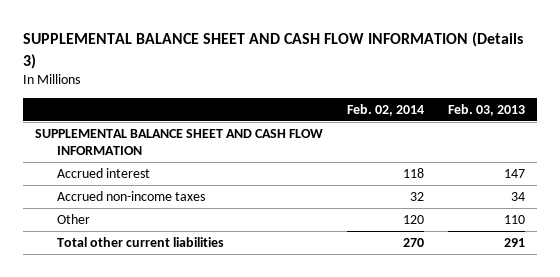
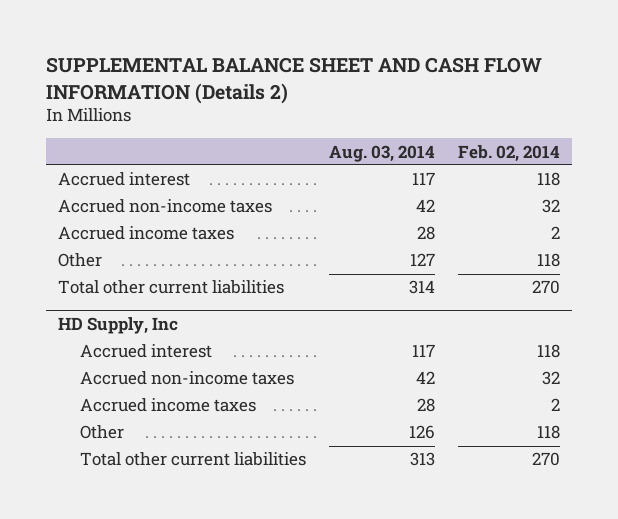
- SUPPLEMENTAL BALANCE SHEET AND CASH FLOW INFORMATION (Details 3)
+ SUPPLEMENTAL BALANCE SHEET AND CASH FLOW INFORMATION (Details 2)
- | Feb. 02, 2014 | Feb. 03, 2013
+ | Aug. 03, 2014 | Feb. 02, 2014
- SUPPLEMENTAL BALANCE SHEET AND CASH FLOW INFORMATION
- Other | 120 | 110
+ Accrued income taxes | 28 | 2
+ Other | 127 | 118
+ HD Supply, Inc
+ Accrued interest | 117 | 118
+ Accrued non-income taxes | 42 | 32
+ Accrued income taxes | 28 | 2
+ Other | 126 | 118
+ Total other current liabilities | 313 | 270

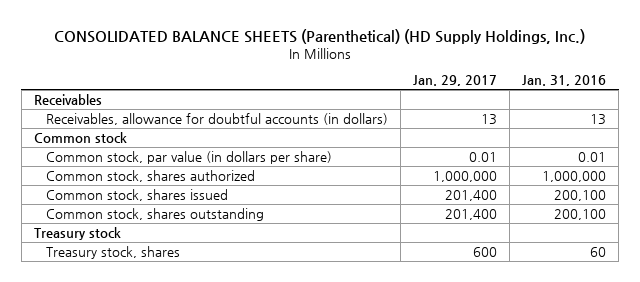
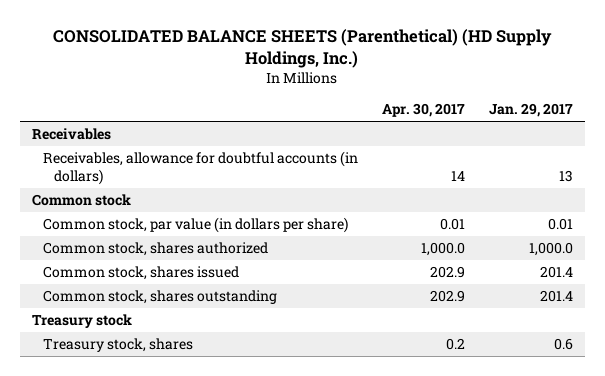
- | Jan. 29, 2017 | Jan. 31, 2016
+ | Apr. 30, 2017 | Jan. 29, 2017
- Common stock, shares authorized | 1,000,000 | 1,000,000
- Common stock, shares issued | 201,400 | 200,100
- Common stock, shares outstanding | 201,400 | 200,100
+ Common stock, shares authorized | 1,000.0 | 1,000.0
+ Common stock, shares issued | 202.9 | 201.4
+ Common stock, shares outstanding | 202.9 | 201.4
- Treasury stock, shares | 600 | 60
+ Treasury stock, shares | 0.2 | 0.6

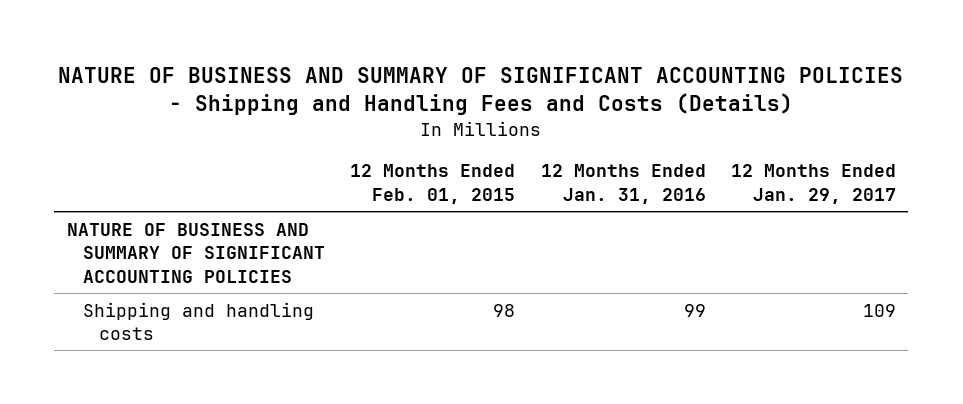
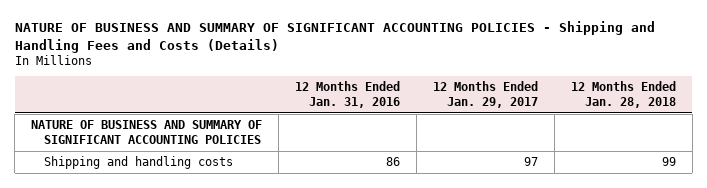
- | 12 Months Ended Feb. 01, 2015 | 12 Months Ended Jan. 31, 2016 | 12 Months Ended Jan. 29, 2017
+ | 12 Months Ended Jan. 31, 2016 | 12 Months Ended Jan. 29, 2017 | 12 Months Ended Jan. 28, 2018
- Shipping and handling costs | 98 | 99 | 109
+ Shipping and handling costs | 86 | 97 | 99

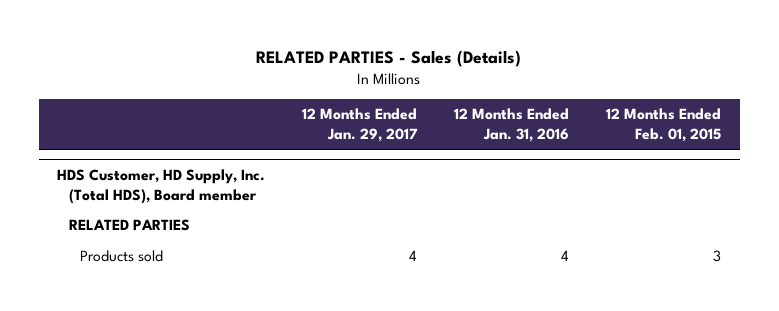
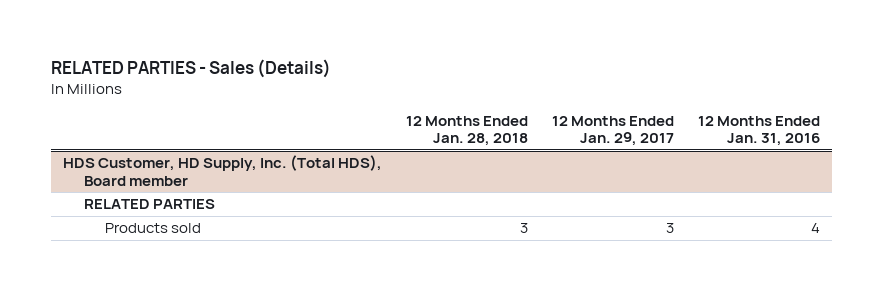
- | 12 Months Ended Jan. 29, 2017 | 12 Months Ended Jan. 31, 2016 | 12 Months Ended Feb. 01, 2015
+ | 12 Months Ended Jan. 28, 2018 | 12 Months Ended Jan. 29, 2017 | 12 Months Ended Jan. 31, 2016
@ HDS Customer, HD Supply, Inc. (Total HDS), Board member
- Products sold | 4 | 4 | 3
+ Products sold | 3 | 3 | 4

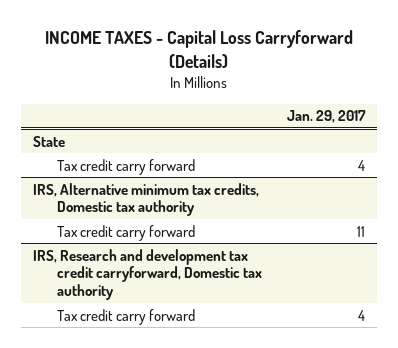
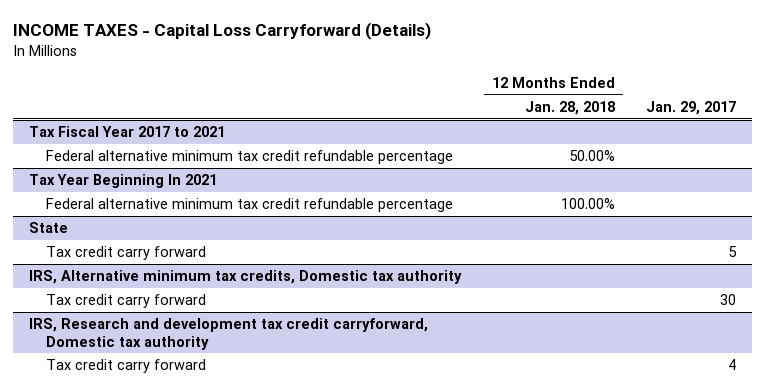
- | Jan. 29, 2017
+ | 12 Months Ended Jan. 28, 2018 | Jan. 29, 2017
+ Tax Fiscal Year 2017 to 2021
+ Federal alternative minimum tax credit refundable percentage | 50.00% |
+ Tax Year Beginning In 2021
+ Federal alternative minimum tax credit refundable percentage | 100.00% |
@ State
- Tax credit carry forward | 4
+ Tax credit carry forward | | 5
@ IRS, Alternative minimum tax credits, Domestic tax authority
- Tax credit carry forward | 11
+ Tax credit carry forward | | 30

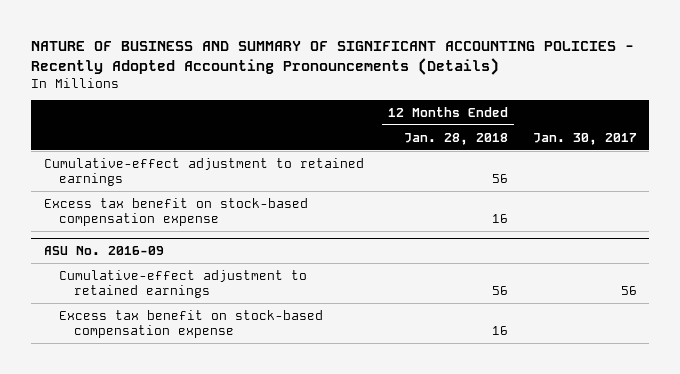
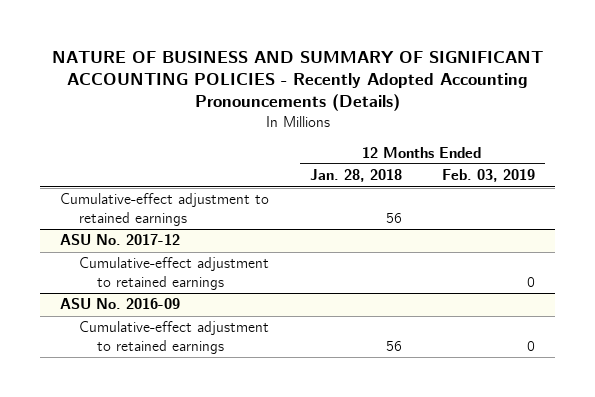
- | 12 Months Ended Jan. 28, 2018 | Jan. 30, 2017
+ | 12 Months Ended Jan. 28, 2018 | 12 Months Ended Feb. 03, 2019
- Excess tax benefit on stock-based compensation expense | 16 |
+ ASU No. 2017-12
+ Cumulative-effect adjustment to retained earnings | | 0
@ ASU No. 2016-09
- Excess tax benefit on stock-based compensation expense | 16 |

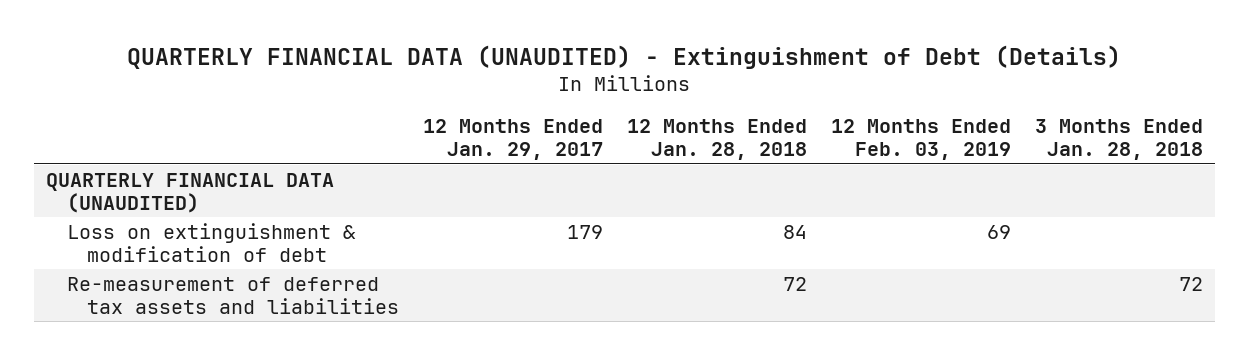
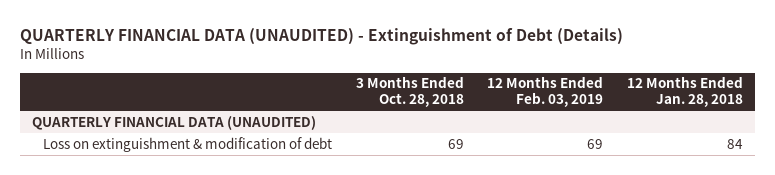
- | 12 Months Ended Jan. 29, 2017 | 12 Months Ended Jan. 28, 2018 | 12 Months Ended Feb. 03, 2019 | 3 Months Ended Jan. 28, 2018
+ | 3 Months Ended Oct. 28, 2018 | 12 Months Ended Feb. 03, 2019 | 12 Months Ended Jan. 28, 2018
- Re-measurement of deferred tax assets and liabilities | | 72 | | 72

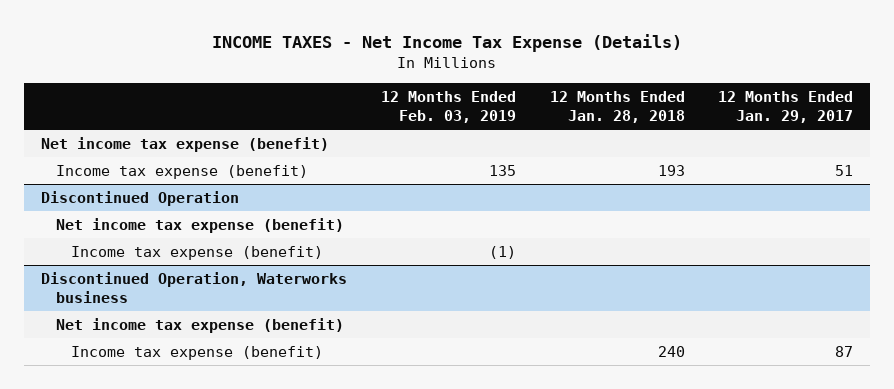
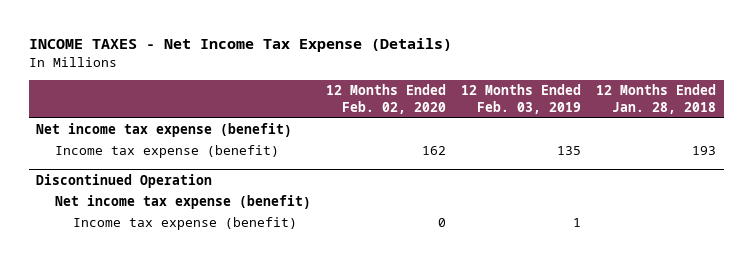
- | 12 Months Ended Feb. 03, 2019 | 12 Months Ended Jan. 28, 2018 | 12 Months Ended Jan. 29, 2017
+ | 12 Months Ended Feb. 02, 2020 | 12 Months Ended Feb. 03, 2019 | 12 Months Ended Jan. 28, 2018
@ Discontinued Operation
- Income tax expense (benefit) | (1) | |
- Discontinued Operation, Waterworks business
- Net income tax expense (benefit)
- Income tax expense (benefit) | | 240 | 87
@ Discontinued Operation
+ Income tax expense (benefit) | 0 | 1 |

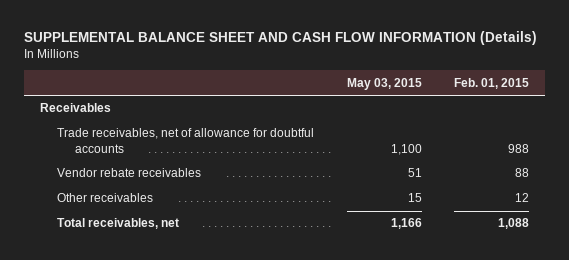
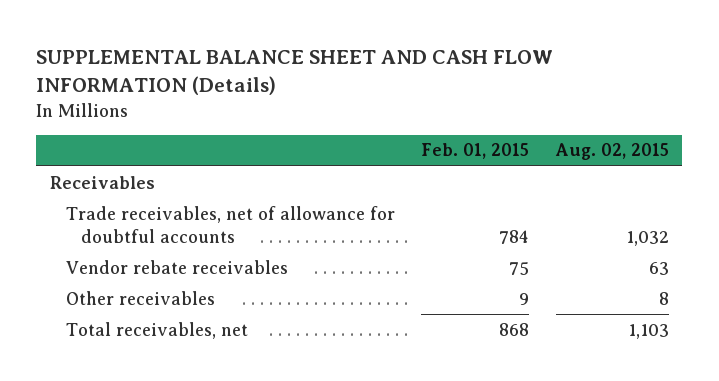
- | May 03, 2015 | Feb. 01, 2015
+ | Feb. 01, 2015 | Aug. 02, 2015
- Trade receivables, net of allowance for doubtful accounts | 1,100 | 988
- Vendor rebate receivables | 51 | 88
- Other receivables | 15 | 12
- Total receivables, net | 1,166 | 1,088
+ Trade receivables, net of allowance for doubtful accounts | 784 | 1,032
+ Vendor rebate receivables | 75 | 63
+ Other receivables | 9 | 8
+ Total receivables, net | 868 | 1,103

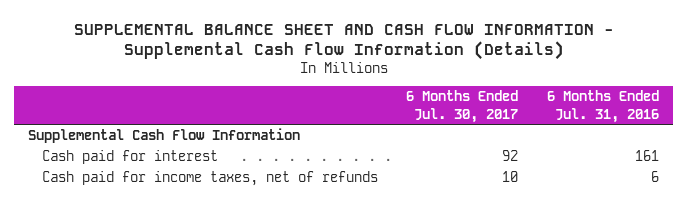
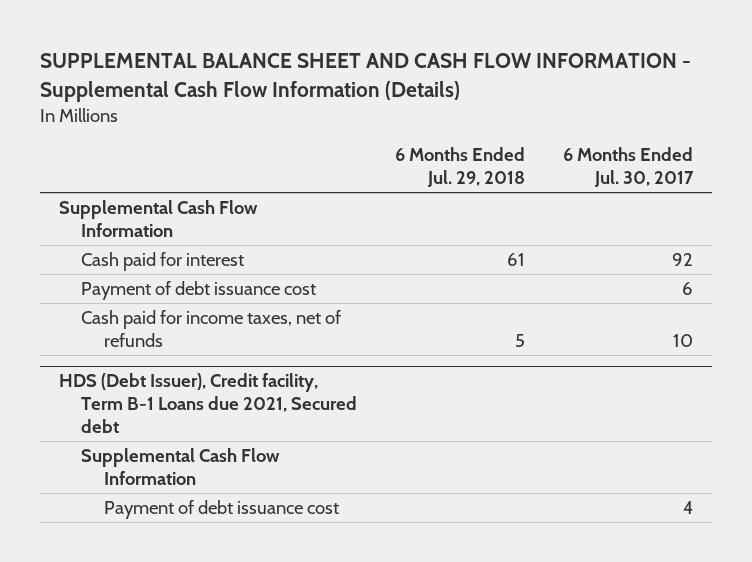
- | 6 Months Ended Jul. 30, 2017 | 6 Months Ended Jul. 31, 2016
+ | 6 Months Ended Jul. 29, 2018 | 6 Months Ended Jul. 30, 2017
+ Payment of debt issuance cost | | 6
+ HDS (Debt Issuer), Credit facility, Term B-1 Loans due 2021, Secured debt
+ Supplemental Cash Flow Information
+ Payment of debt issuance cost | | 4

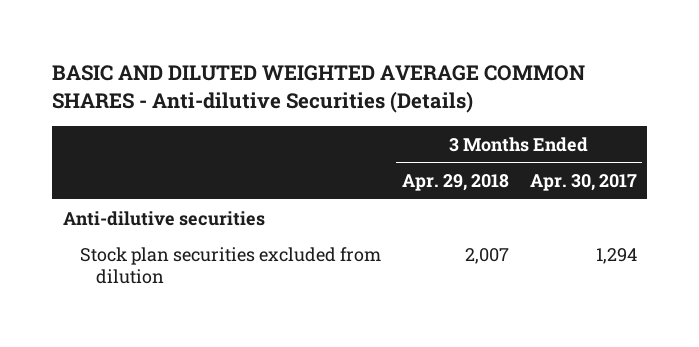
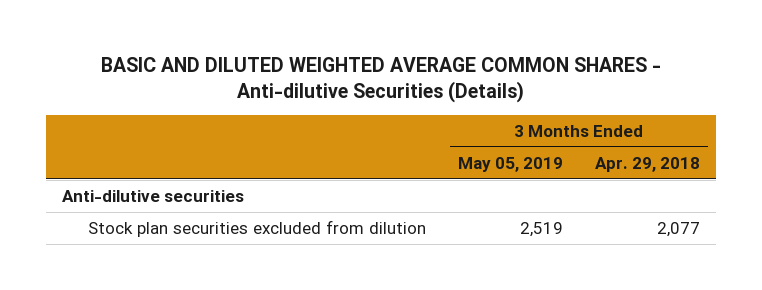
- | 3 Months Ended Apr. 29, 2018 | 3 Months Ended Apr. 30, 2017
+ | 3 Months Ended May 05, 2019 | 3 Months Ended Apr. 29, 2018
- Stock plan securities excluded from dilution | 2,007 | 1,294
+ Stock plan securities excluded from dilution | 2,519 | 2,077

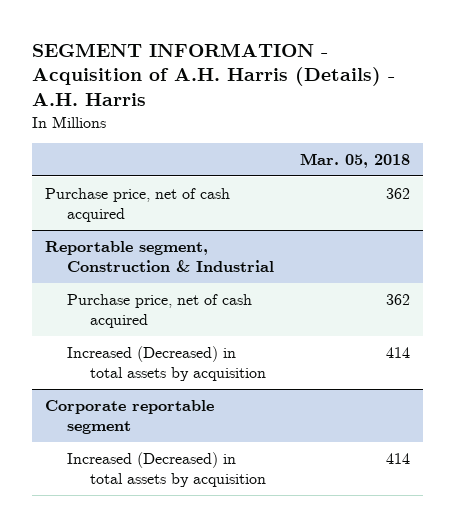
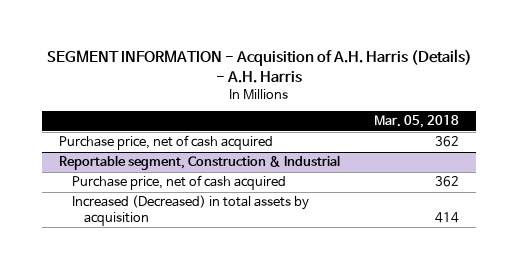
- Corporate reportable segment
- Increased (Decreased) in total assets by acquisition | 414

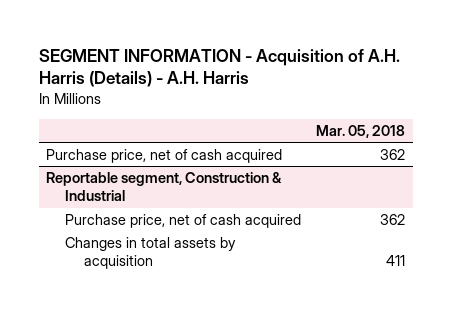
@ Reportable segment, Construction & Industrial
- Increased (Decreased) in total assets by acquisition | 414
+ Changes in total assets by acquisition | 411

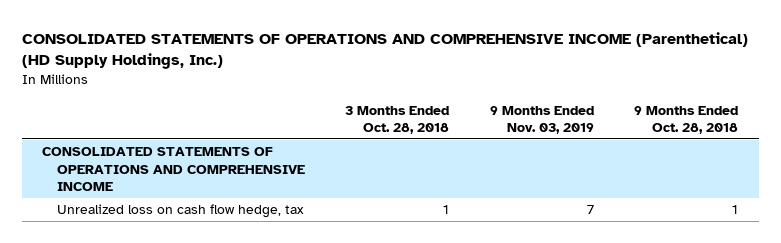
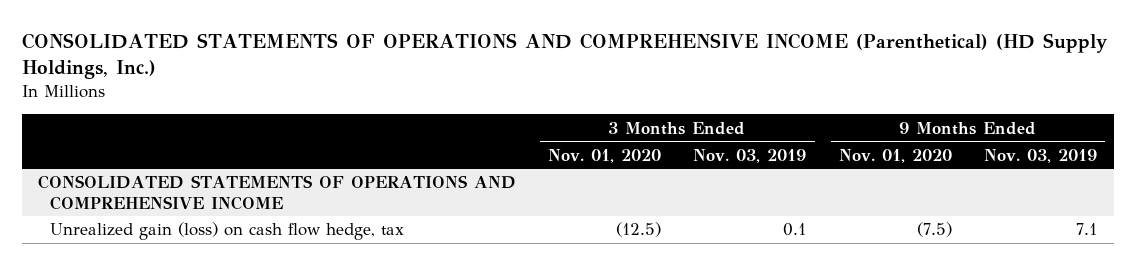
- | 3 Months Ended Oct. 28, 2018 | 9 Months Ended Nov. 03, 2019 | 9 Months Ended Oct. 28, 2018
+ | 3 Months Ended Nov. 01, 2020 | 3 Months Ended Nov. 03, 2019 | 9 Months Ended Nov. 01, 2020 | 9 Months Ended Nov. 03, 2019
- Unrealized loss on cash flow hedge, tax | 1 | 7 | 1
+ Unrealized gain (loss) on cash flow hedge, tax | (12.5) | 0.1 | (7.5) | 7.1

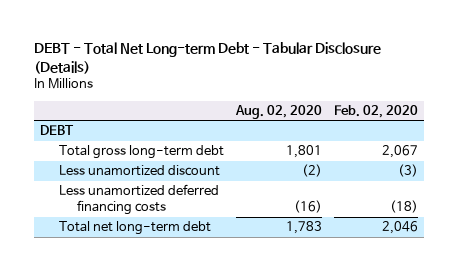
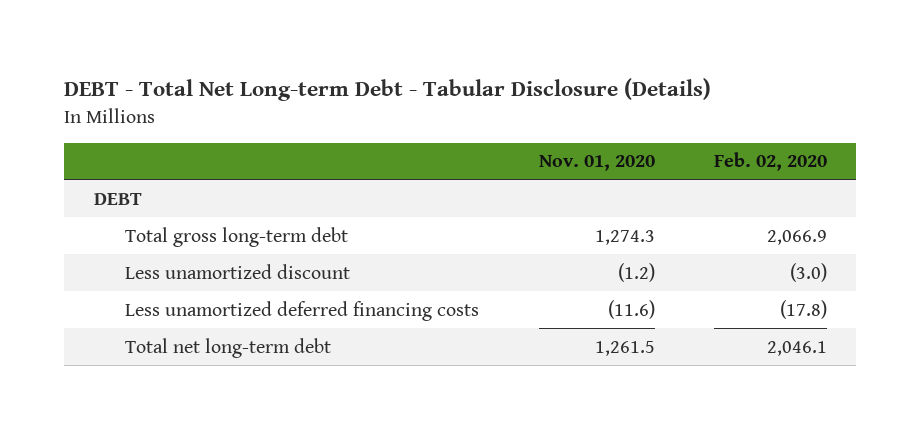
- | Aug. 02, 2020 | Feb. 02, 2020
+ | Nov. 01, 2020 | Feb. 02, 2020
- Total gross long-term debt | 1,801 | 2,067
- Less unamortized discount | (2) | (3)
- Less unamortized deferred financing costs | (16) | (18)
- Total net long-term debt | 1,783 | 2,046
+ Total gross long-term debt | 1,274.3 | 2,066.9
+ Less unamortized discount | (1.2) | (3.0)
+ Less unamortized deferred financing costs | (11.6) | (17.8)
+ Total net long-term debt | 1,261.5 | 2,046.1

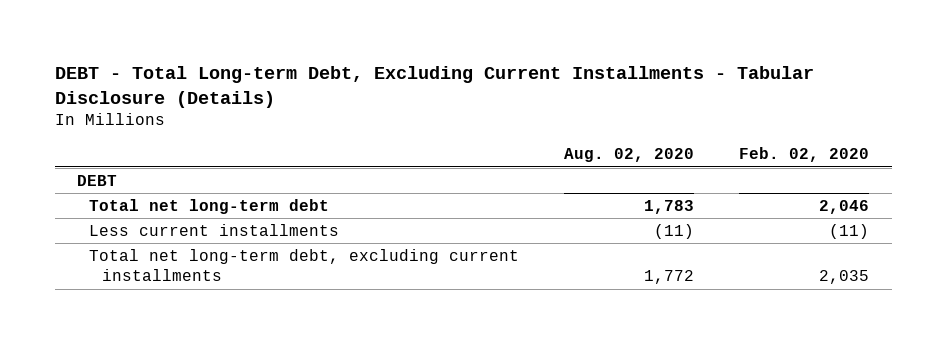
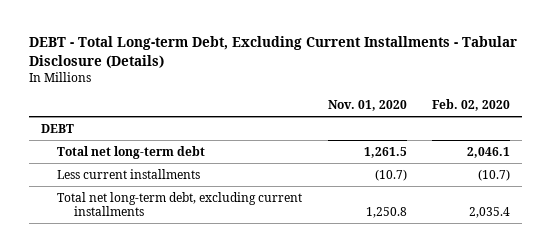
- | Aug. 02, 2020 | Feb. 02, 2020
+ | Nov. 01, 2020 | Feb. 02, 2020
- Total net long-term debt | 1,783 | 2,046
- Less current installments | (11) | (11)
- Total net long-term debt, excluding current installments | 1,772 | 2,035
+ Total net long-term debt | 1,261.5 | 2,046.1
+ Less current installments | (10.7) | (10.7)
+ Total net long-term debt, excluding current installments | 1,250.8 | 2,035.4

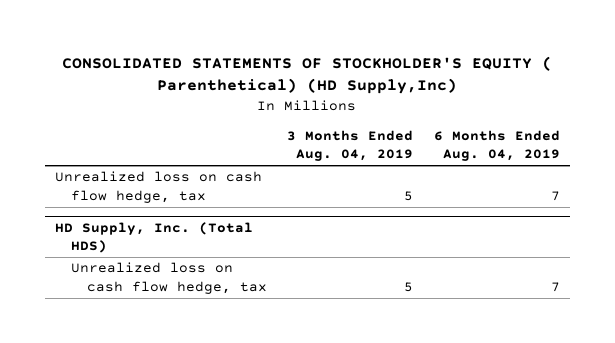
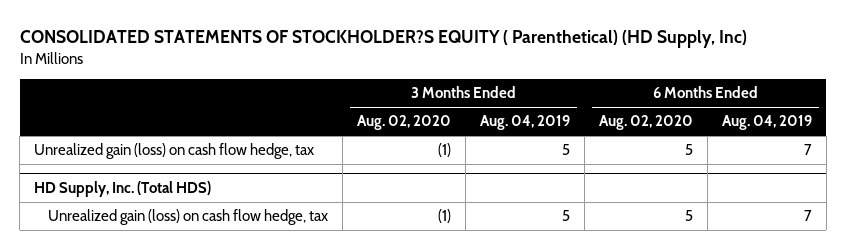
- CONSOLIDATED STATEMENTS OF STOCKHOLDER'S EQUITY ( Parenthetical) (HD Supply,Inc)
+ CONSOLIDATED STATEMENTS OF STOCKHOLDER?S EQUITY ( Parenthetical) (HD Supply, Inc)
- | 3 Months Ended Aug. 04, 2019 | 6 Months Ended Aug. 04, 2019
+ | 3 Months Ended Aug. 02, 2020 | 3 Months Ended Aug. 04, 2019 | 6 Months Ended Aug. 02, 2020 | 6 Months Ended Aug. 04, 2019
- Unrealized loss on cash flow hedge, tax | 5 | 7
+ Unrealized gain (loss) on cash flow hedge, tax | (1) | 5 | 5 | 7
@ HD Supply, Inc. (Total HDS)
- Unrealized loss on cash flow hedge, tax | 5 | 7
+ Unrealized gain (loss) on cash flow hedge, tax | (1) | 5 | 5 | 7

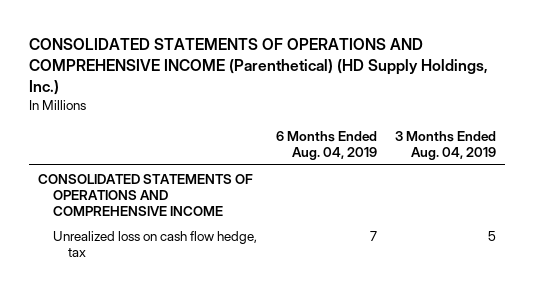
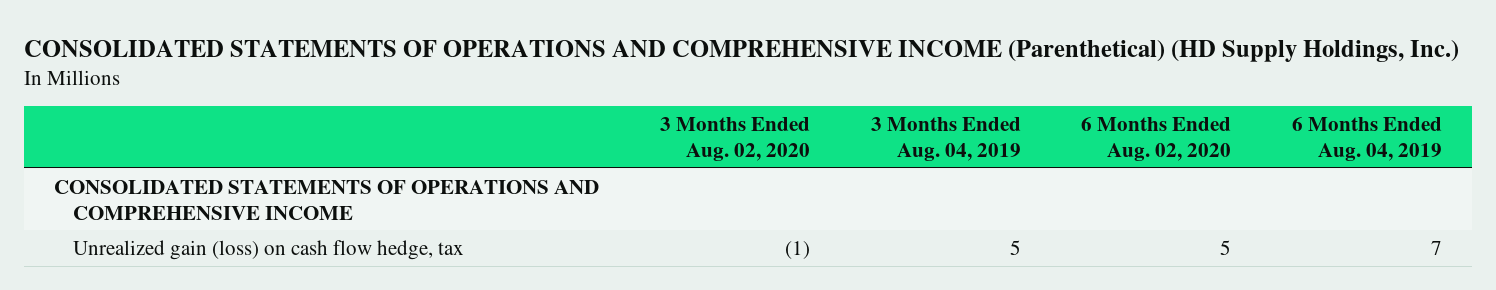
- | 6 Months Ended Aug. 04, 2019 | 3 Months Ended Aug. 04, 2019
+ | 3 Months Ended Aug. 02, 2020 | 3 Months Ended Aug. 04, 2019 | 6 Months Ended Aug. 02, 2020 | 6 Months Ended Aug. 04, 2019
- Unrealized loss on cash flow hedge, tax | 7 | 5
+ Unrealized gain (loss) on cash flow hedge, tax | (1) | 5 | 5 | 7

